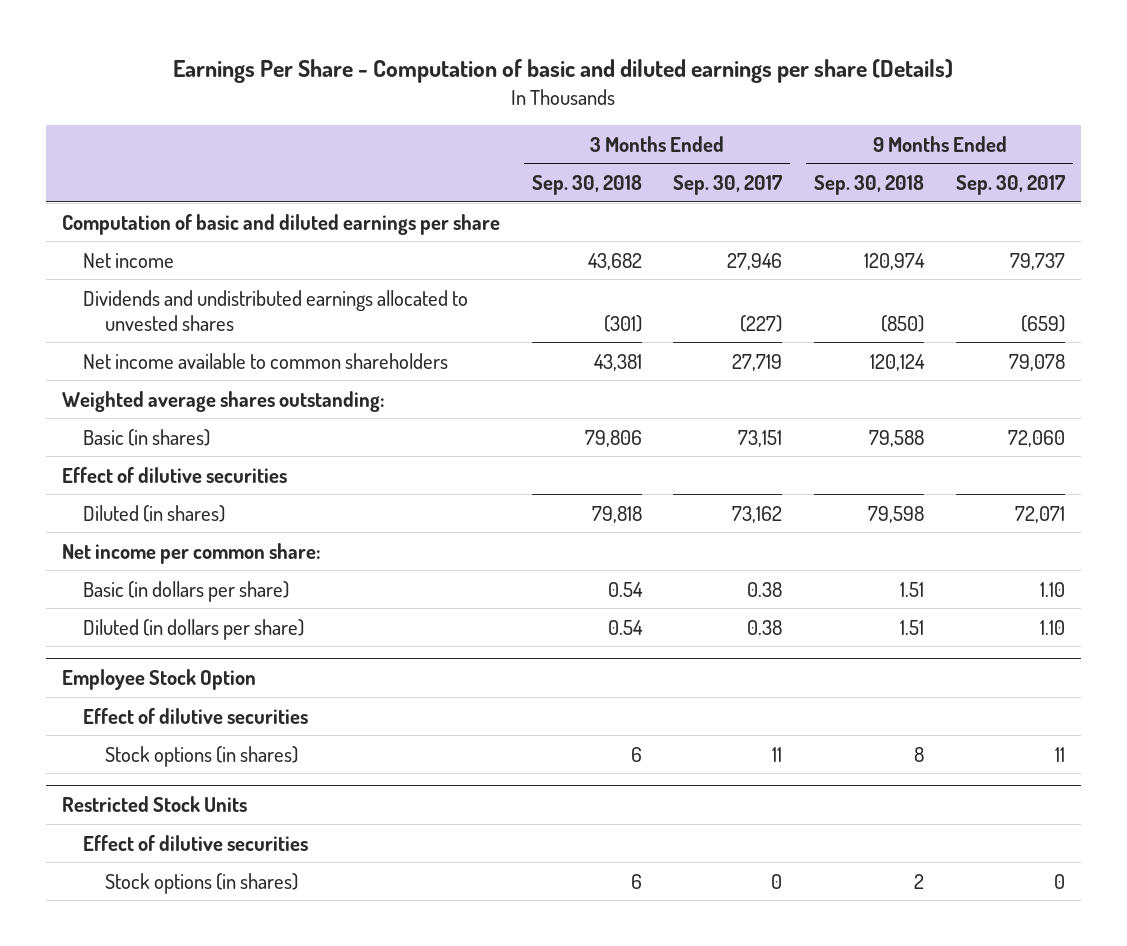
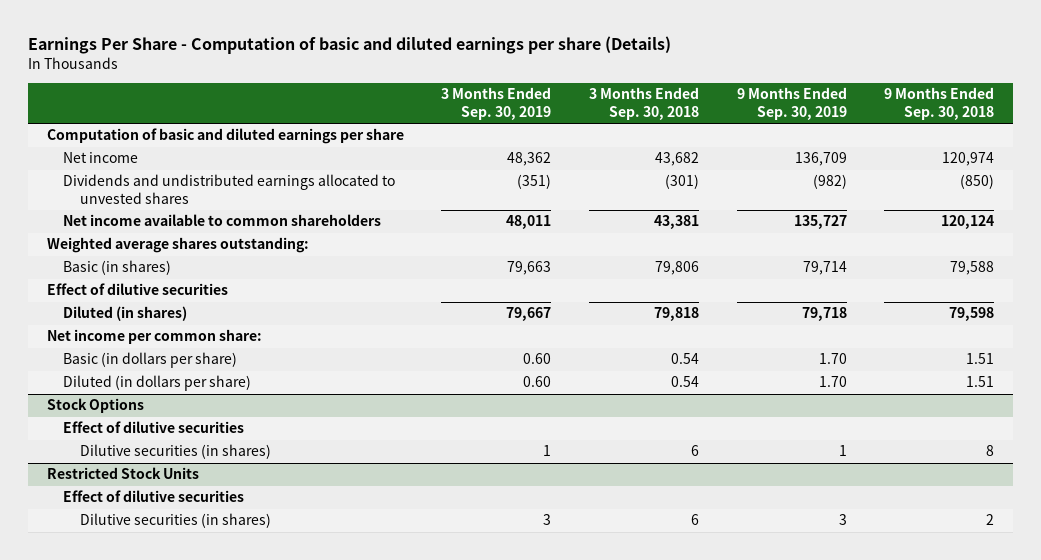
- | 3 Months Ended Sep. 30, 2018 | 3 Months Ended Sep. 30, 2017 | 9 Months Ended Sep. 30, 2018 | 9 Months Ended Sep. 30, 2017
+ | 3 Months Ended Sep. 30, 2019 | 3 Months Ended Sep. 30, 2018 | 9 Months Ended Sep. 30, 2019 | 9 Months Ended Sep. 30, 2018
- Employee Stock Option
+ Stock Options
- Stock options (in shares) | 6 | 11 | 8 | 11
+ Dilutive securities (in shares) | 1 | 6 | 1 | 8
@ Restricted Stock Units
- Stock options (in shares) | 6 | 0 | 2 | 0
+ Dilutive securities (in shares) | 3 | 6 | 3 | 2

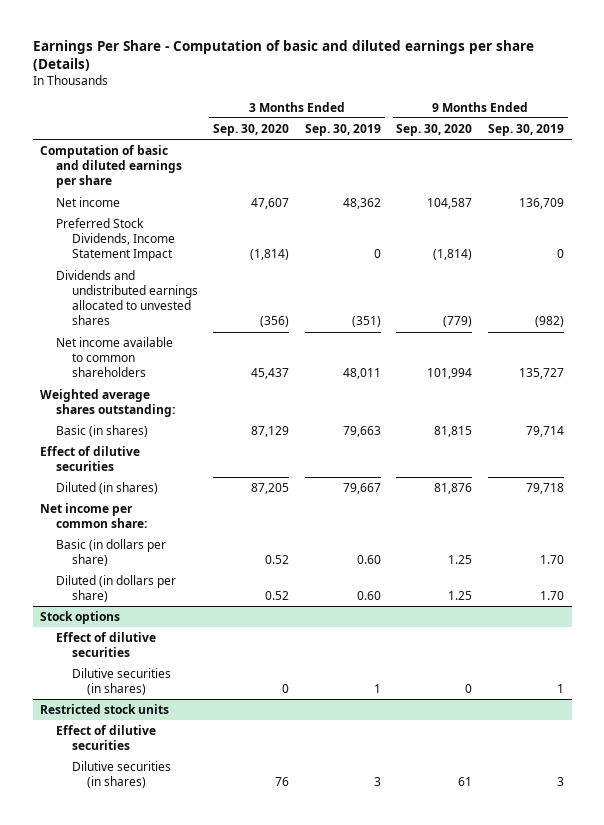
- | 3 Months Ended Sep. 30, 2019 | 3 Months Ended Sep. 30, 2018 | 9 Months Ended Sep. 30, 2019 | 9 Months Ended Sep. 30, 2018
+ | 3 Months Ended Sep. 30, 2020 | 3 Months Ended Sep. 30, 2019 | 9 Months Ended Sep. 30, 2020 | 9 Months Ended Sep. 30, 2019
+ Preferred Stock Dividends, Income Statement Impact | (1,814) | 0 | (1,814) | 0
- Stock Options
+ Stock options
- Restricted Stock Units
+ Restricted stock units

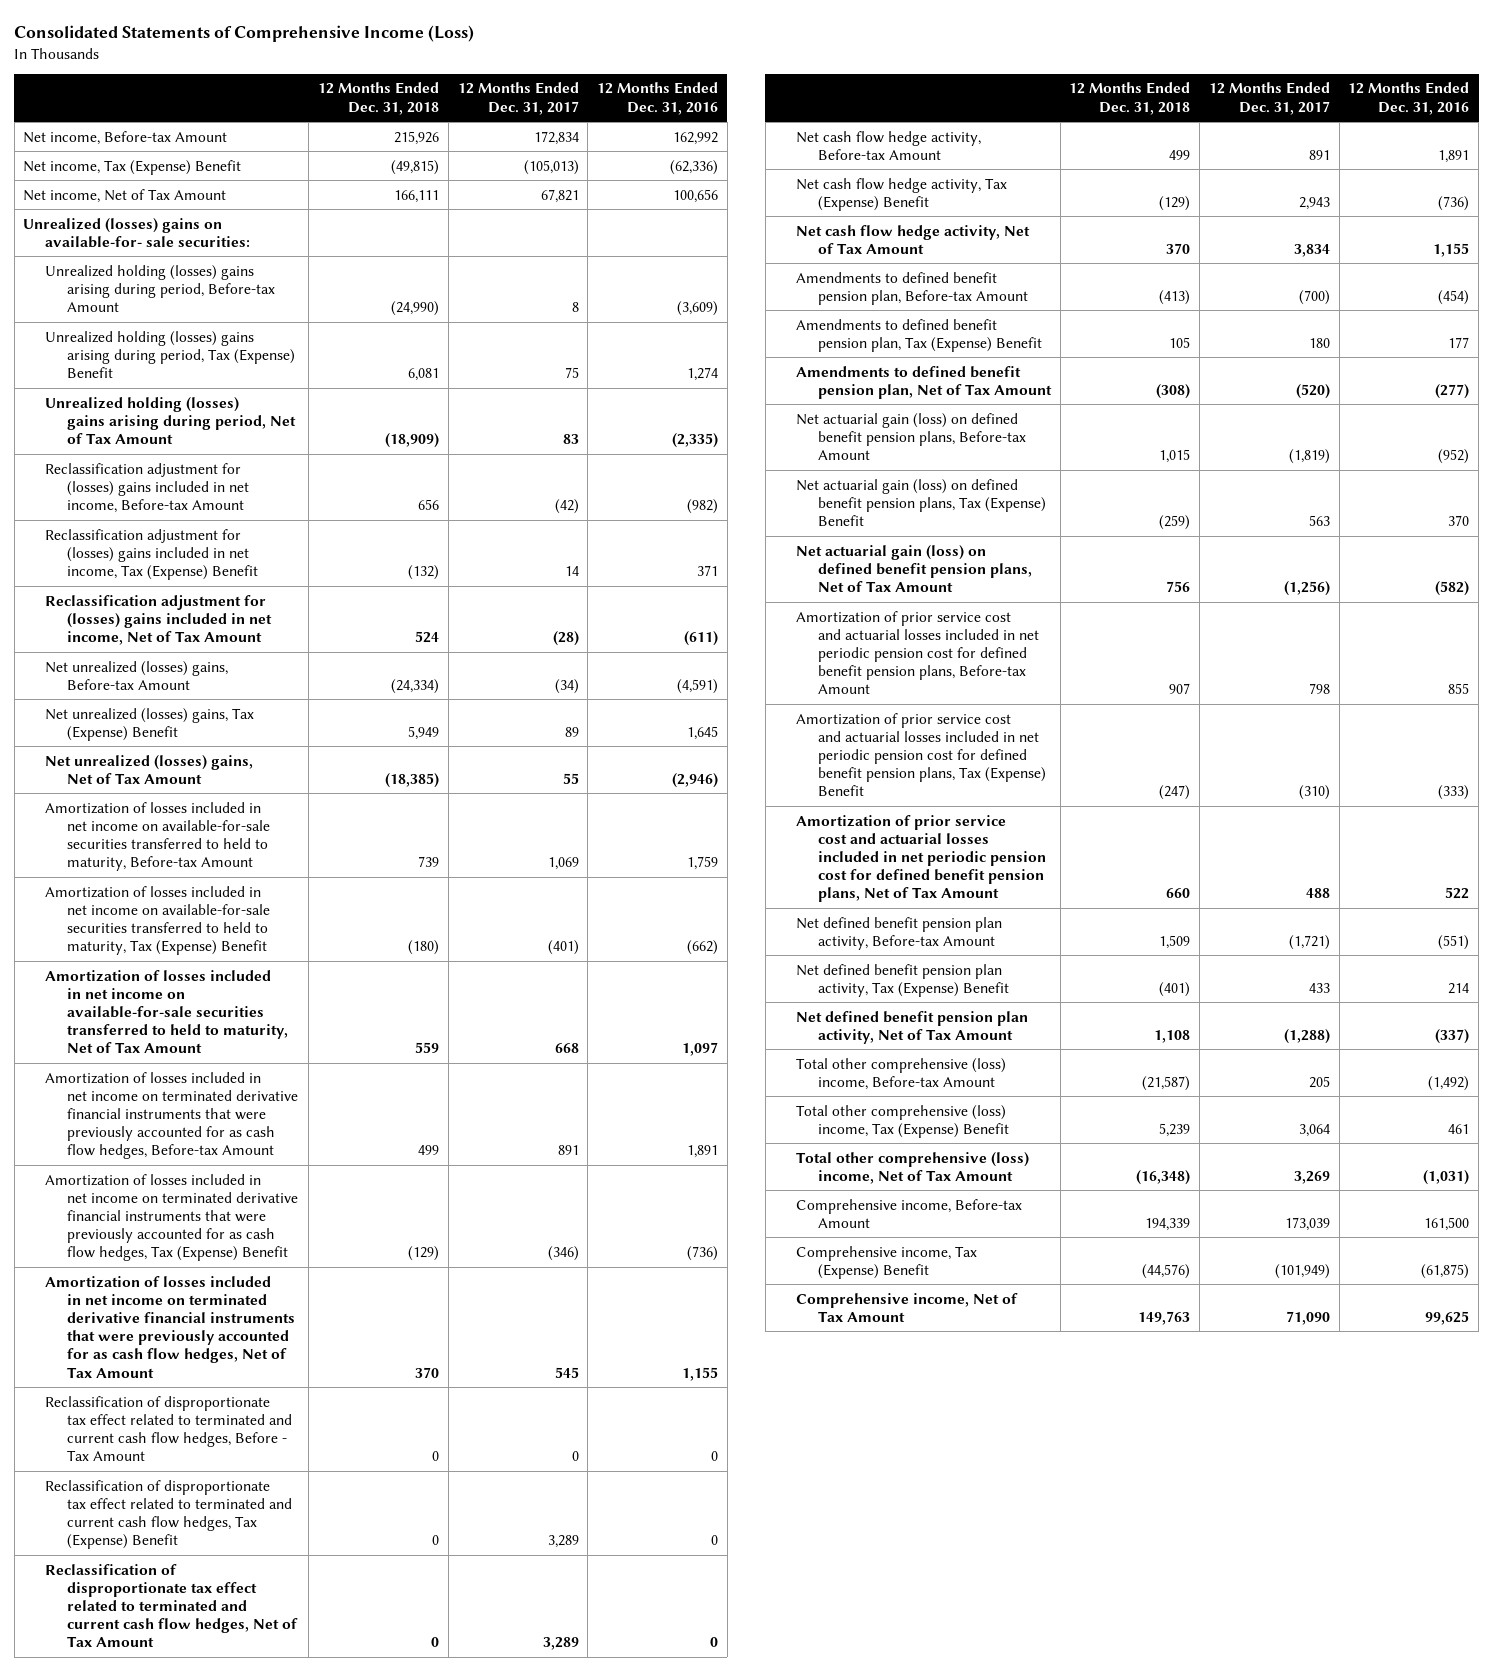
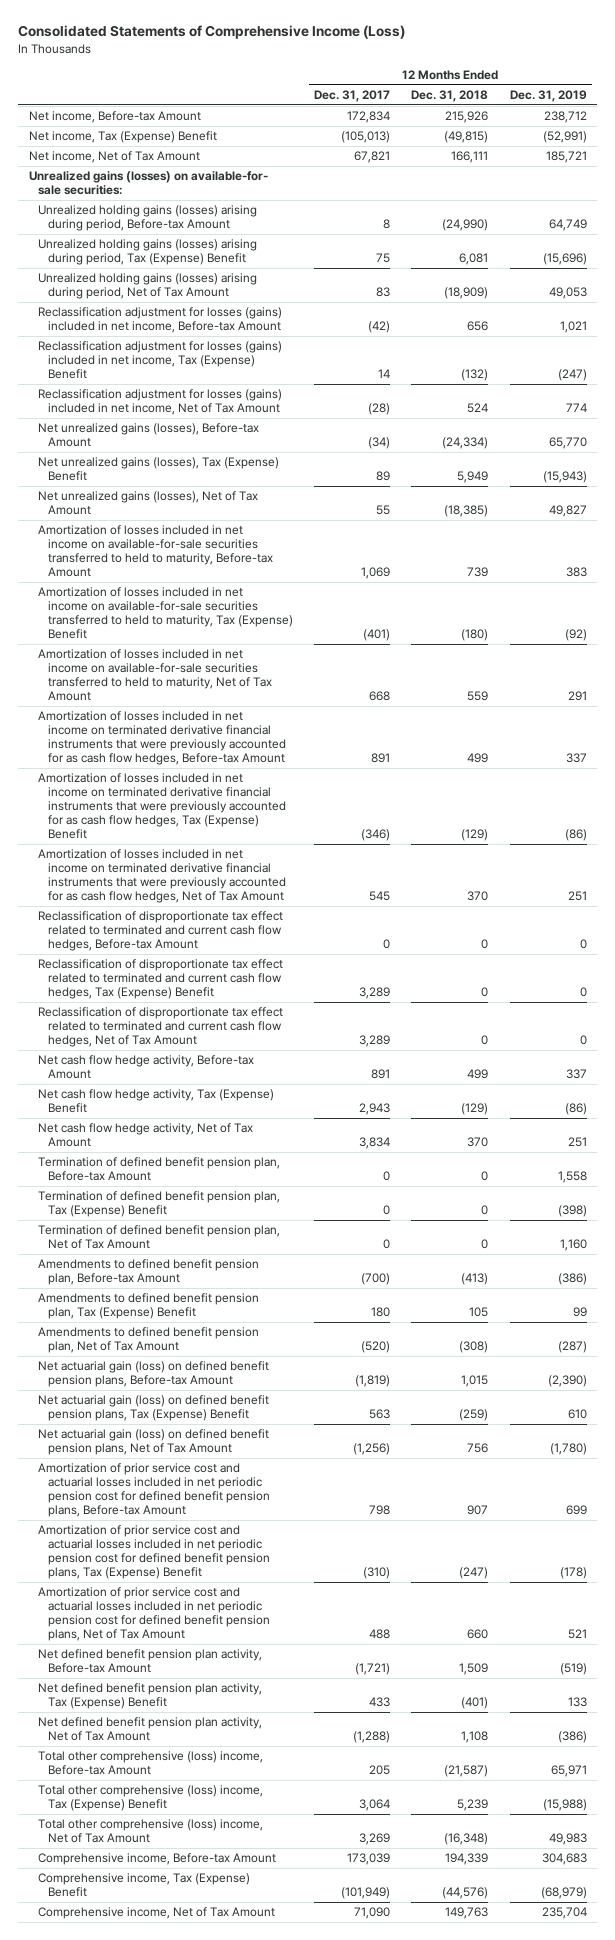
- | 12 Months Ended Dec. 31, 2018 | 12 Months Ended Dec. 31, 2017 | 12 Months Ended Dec. 31, 2016
+ | 12 Months Ended Dec. 31, 2017 | 12 Months Ended Dec. 31, 2018 | 12 Months Ended Dec. 31, 2019
- Unrealized (losses) gains on available-for- sale securities:
- Unrealized holding (losses) gains arising during period, Before-tax Amount | (24,990) | 8 | (3,609)
- Unrealized holding (losses) gains arising during period, Tax (Expense) Benefit | 6,081 | 75 | 1,274
- Unrealized holding (losses) gains arising during period, Net of Tax Amount | (18,909) | 83 | (2,335)
- Reclassification adjustment for (losses) gains included in net income, Before-tax Amount | 656 | (42) | (982)
- Reclassification adjustment for (losses) gains included in net income, Tax (Expense) Benefit | (132) | 14 | 371
- Reclassification adjustment for (losses) gains included in net income, Net of Tax Amount | 524 | (28) | (611)
- Net unrealized (losses) gains, Before-tax Amount | (24,334) | (34) | (4,591)
- Net unrealized (losses) gains, Tax (Expense) Benefit | 5,949 | 89 | 1,645
- Net unrealized (losses) gains, Net of Tax Amount | (18,385) | 55 | (2,946)
+ Unrealized gains (losses) on available-for- sale securities:
+ Unrealized holding gains (losses) arising during period, Before-tax Amount | 8 | (24,990) | 64,749
+ Unrealized holding gains (losses) arising during period, Tax (Expense) Benefit | 75 | 6,081 | (15,696)
+ Unrealized holding gains (losses) arising during period, Net of Tax Amount | 83 | (18,909) | 49,053
+ Reclassification adjustment for losses (gains) included in net income, Before-tax Amount | (42) | 656 | 1,021
+ Reclassification adjustment for losses (gains) included in net income, Tax (Expense) Benefit | 14 | (132) | (247)
+ Reclassification adjustment for losses (gains) included in net income, Net of Tax Amount | (28) | 524 | 774
+ Net unrealized gains (losses), Before-tax Amount | (34) | (24,334) | 65,770
+ Net unrealized gains (losses), Tax (Expense) Benefit | 89 | 5,949 | (15,943)
+ Net unrealized gains (losses), Net of Tax Amount | 55 | (18,385) | 49,827
- Reclassification of disproportionate tax effect related to terminated and current cash flow hedges, Before - Tax Amount | 0 | 0 | 0
+ Reclassification of disproportionate tax effect related to terminated and current cash flow hedges, Before-tax Amount | 0 | 0 | 0
+ Termination of defined benefit pension plan, Before-tax Amount | 0 | 0 | 1,558
+ Termination of defined benefit pension plan, Tax (Expense) Benefit | 0 | 0 | (398)
+ Termination of defined benefit pension plan, Net of Tax Amount | 0 | 0 | 1,160

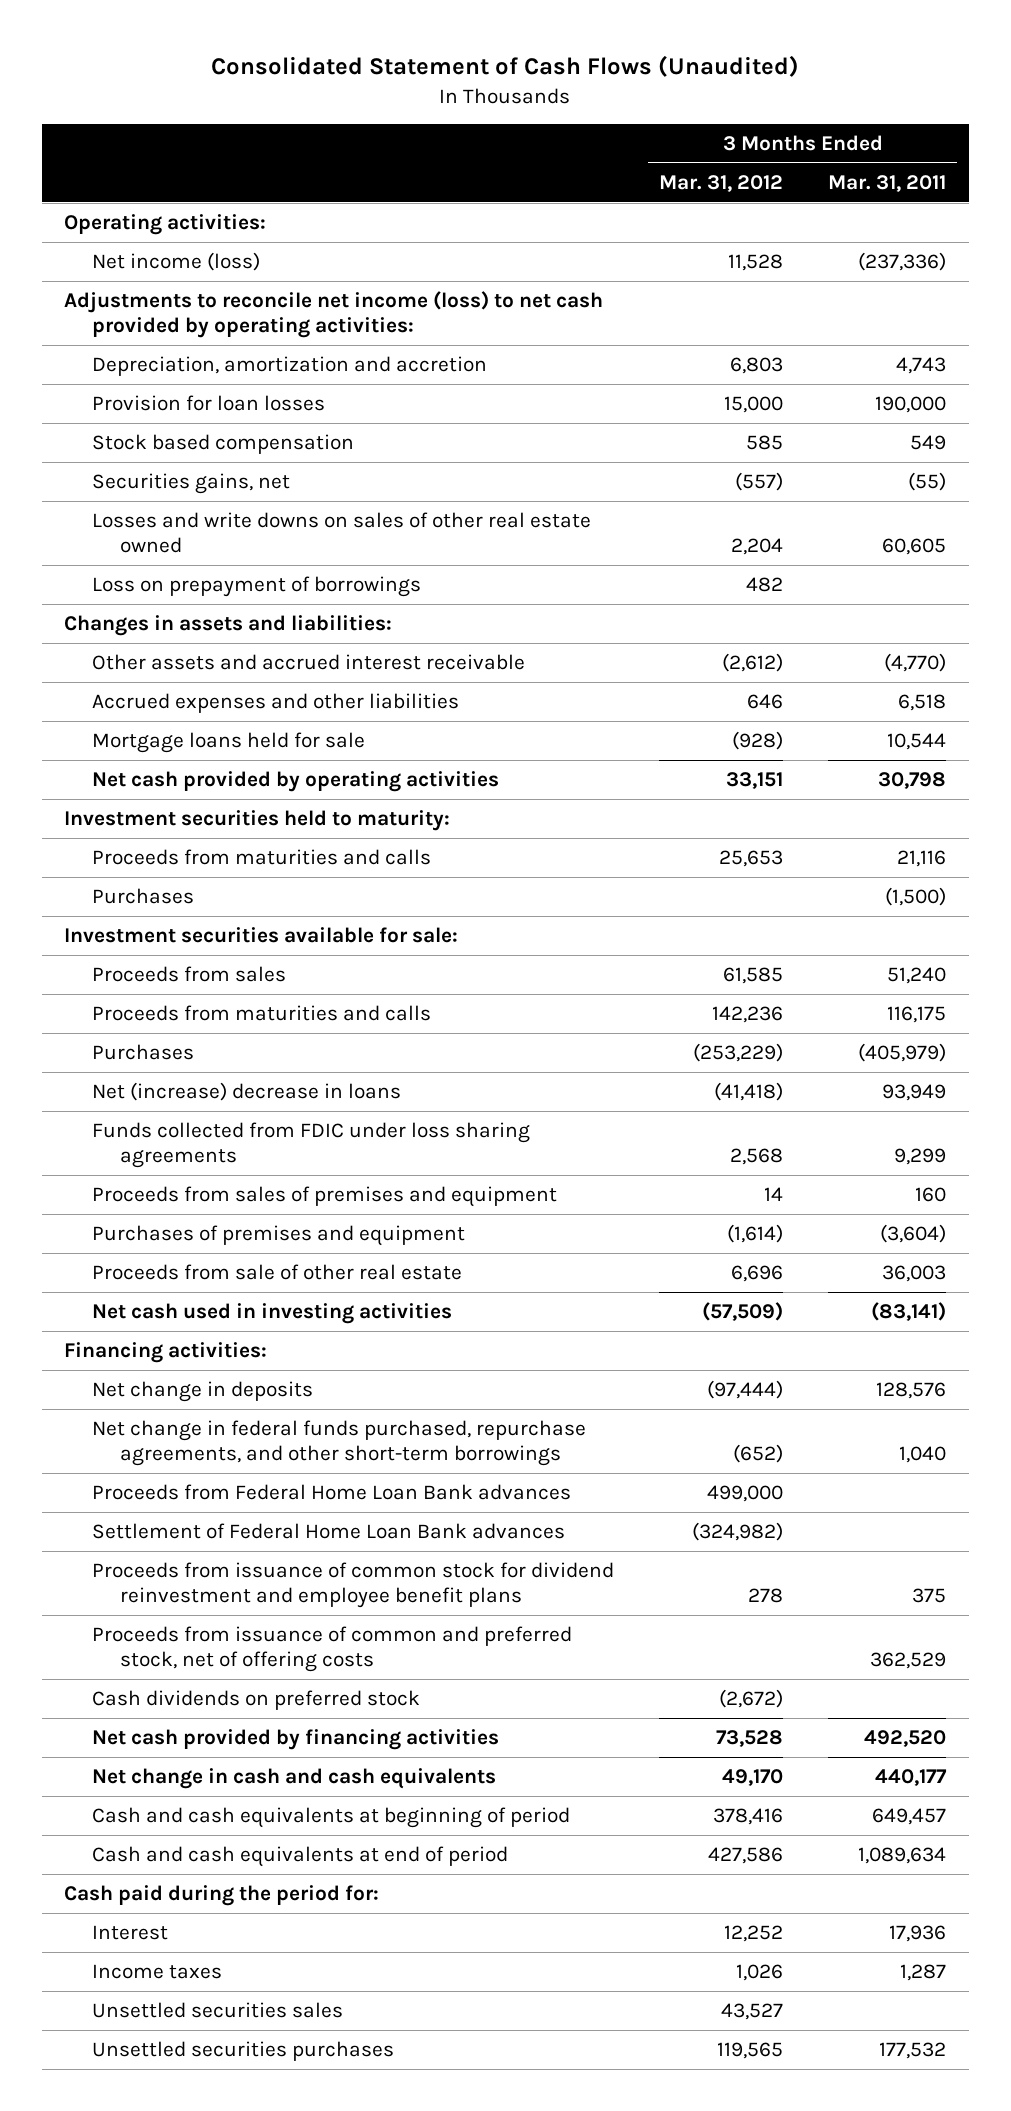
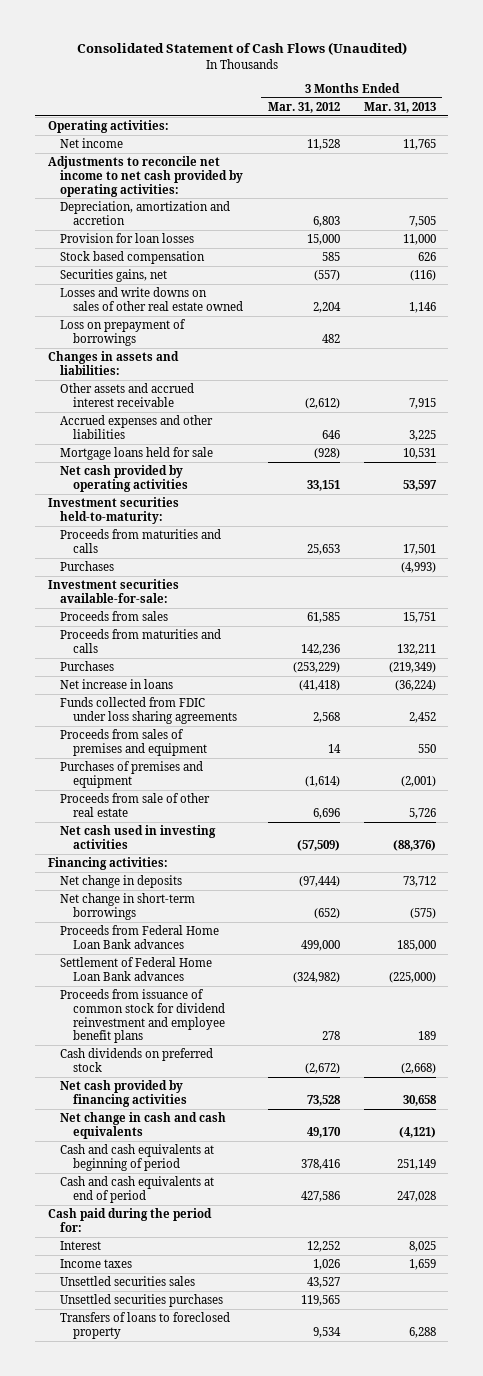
- | 3 Months Ended Mar. 31, 2012 | 3 Months Ended Mar. 31, 2011
+ | 3 Months Ended Mar. 31, 2012 | 3 Months Ended Mar. 31, 2013
- Net income (loss) | 11,528 | (237,336)
- Adjustments to reconcile net income (loss) to net cash provided by operating activities:
+ Net income | 11,528 | 11,765
+ Adjustments to reconcile net income to net cash provided by operating activities:
- Investment securities held to maturity:
+ Investment securities held-to-maturity:
- Investment securities available for sale:
+ Investment securities available-for-sale:
- Net (increase) decrease in loans | (41,418) | 93,949
+ Net increase in loans | (41,418) | (36,224)
- Net change in federal funds purchased, repurchase agreements, and other short-term borrowings | (652) | 1,040
+ Net change in short-term borrowings | (652) | (575)
- Proceeds from issuance of common and preferred stock, net of offering costs | | 362,529
+ Transfers of loans to foreclosed property | 9,534 | 6,288

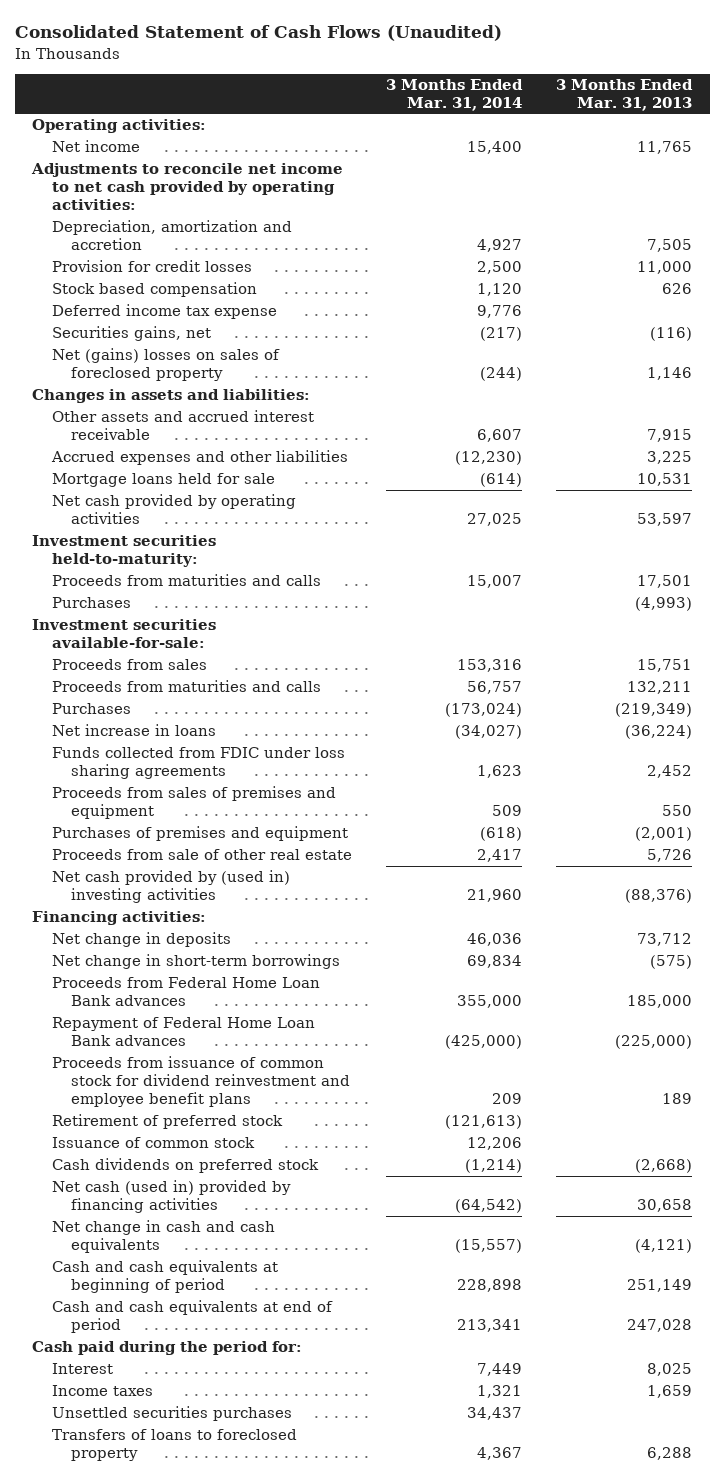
- | 3 Months Ended Mar. 31, 2012 | 3 Months Ended Mar. 31, 2013
+ | 3 Months Ended Mar. 31, 2014 | 3 Months Ended Mar. 31, 2013
- Provision for loan losses | 15,000 | 11,000
+ Provision for credit losses | 2,500 | 11,000
+ Deferred income tax expense | 9,776 |
- Losses and write downs on sales of other real estate owned | 2,204 | 1,146
- Loss on prepayment of borrowings | 482 |
+ Net (gains) losses on sales of foreclosed property | (244) | 1,146
- Net cash used in investing activities | (57,509) | (88,376)
+ Net cash provided by (used in) investing activities | 21,960 | (88,376)
- Settlement of Federal Home Loan Bank advances | (324,982) | (225,000)
+ Repayment of Federal Home Loan Bank advances | (425,000) | (225,000)
+ Retirement of preferred stock | (121,613) |
+ Issuance of common stock | 12,206 |
- Net cash provided by financing activities | 73,528 | 30,658
+ Net cash (used in) provided by financing activities | (64,542) | 30,658
- Unsettled securities sales | 43,527 |

